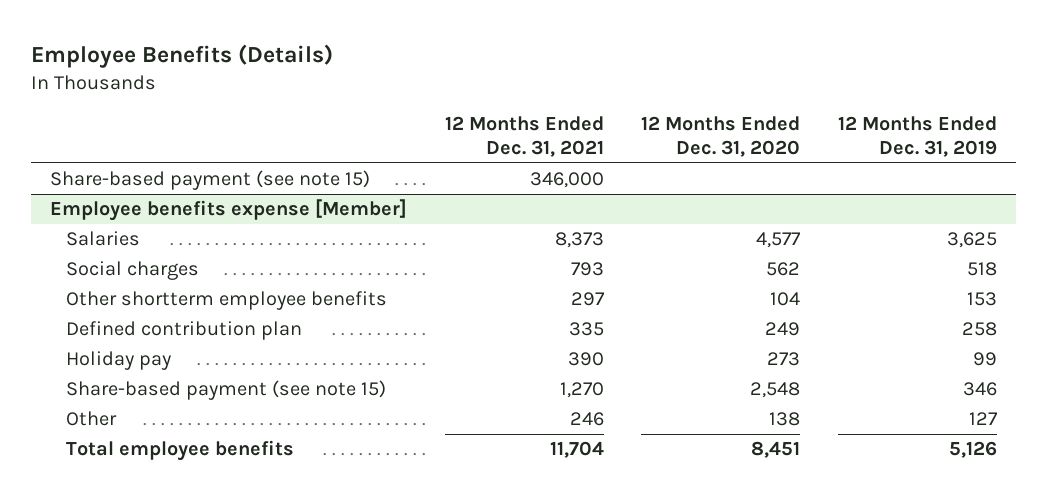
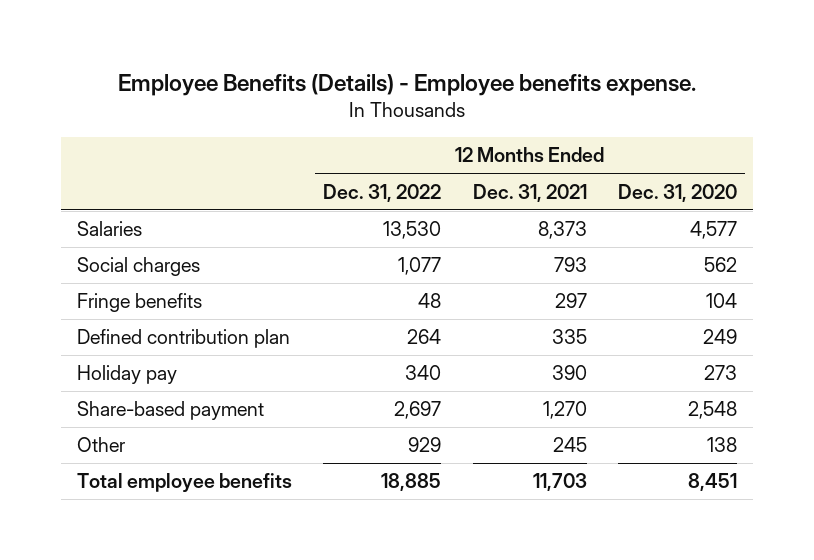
- Employee Benefits (Details)
+ Employee Benefits (Details) - Employee benefits expense.
- | 12 Months Ended Dec. 31, 2021 | 12 Months Ended Dec. 31, 2020 | 12 Months Ended Dec. 31, 2019
+ | 12 Months Ended Dec. 31, 2022 | 12 Months Ended Dec. 31, 2021 | 12 Months Ended Dec. 31, 2020
- Share-based payment (see note 15) | 346,000 | |
- Employee benefits expense [Member]
- Other shortterm employee benefits | 297 | 104 | 153
+ Fringe benefits | 48 | 297 | 104
- Share-based payment (see note 15) | 1,270 | 2,548 | 346
- Other | 246 | 138 | 127
- Total employee benefits | 11,704 | 8,451 | 5,126
+ Share-based payment | 2,697 | 1,270 | 2,548
+ Other | 929 | 245 | 138
+ Total employee benefits | 18,885 | 11,703 | 8,451

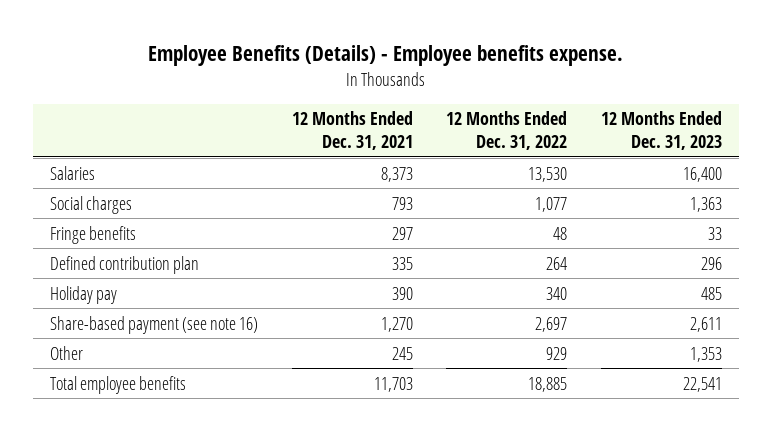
- | 12 Months Ended Dec. 31, 2022 | 12 Months Ended Dec. 31, 2021 | 12 Months Ended Dec. 31, 2020
+ | 12 Months Ended Dec. 31, 2021 | 12 Months Ended Dec. 31, 2022 | 12 Months Ended Dec. 31, 2023
- Share-based payment | 2,697 | 1,270 | 2,548
+ Share-based payment (see note 16) | 1,270 | 2,697 | 2,611

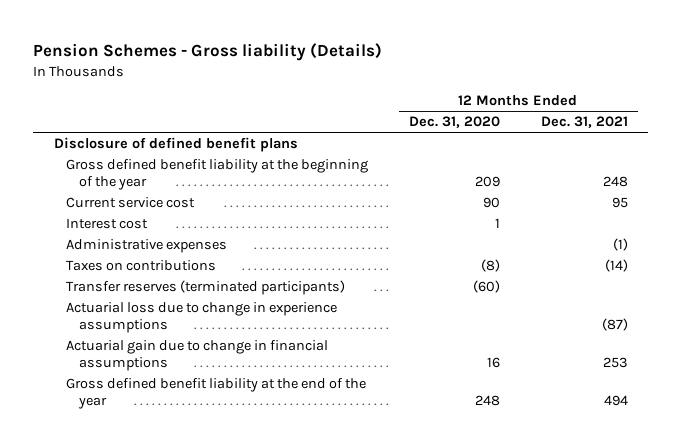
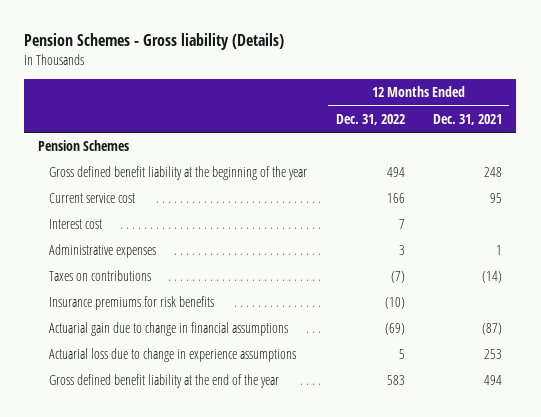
- | 12 Months Ended Dec. 31, 2020 | 12 Months Ended Dec. 31, 2021
+ | 12 Months Ended Dec. 31, 2022 | 12 Months Ended Dec. 31, 2021
- Disclosure of defined benefit plans
+ Pension Schemes
- Administrative expenses | | (1)
+ Administrative expenses | 3 | 1
- Transfer reserves (terminated participants) | (60) |
- Actuarial loss due to change in experience assumptions | | (87)
- Actuarial gain due to change in financial assumptions | 16 | 253
+ Insurance premiums for risk benefits | (10) |
+ Actuarial gain due to change in financial assumptions | (69) | (87)
+ Actuarial loss due to change in experience assumptions | 5 | 253

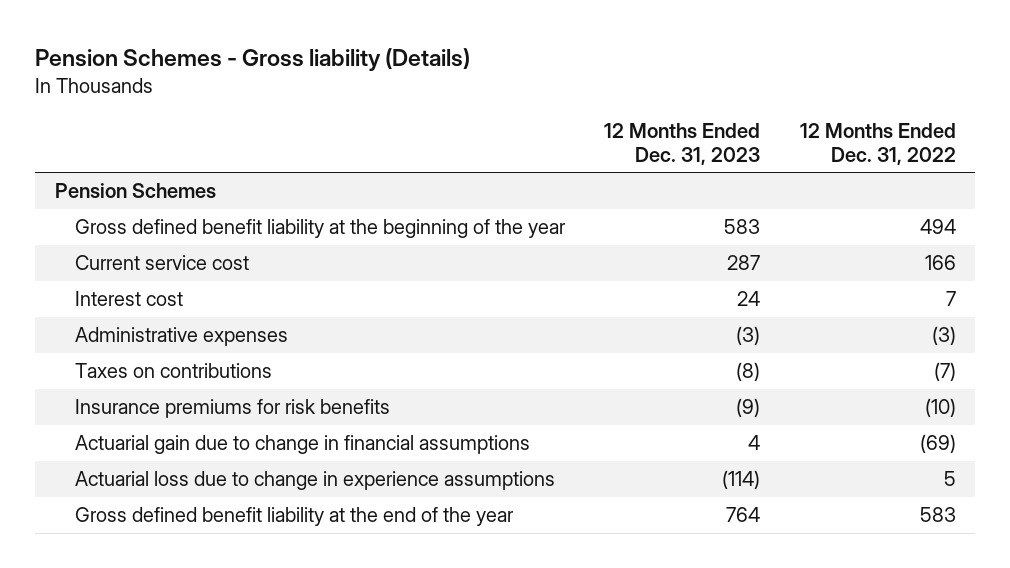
- | 12 Months Ended Dec. 31, 2022 | 12 Months Ended Dec. 31, 2021
+ | 12 Months Ended Dec. 31, 2023 | 12 Months Ended Dec. 31, 2022
- Administrative expenses | 3 | 1
+ Administrative expenses | (3) | (3)

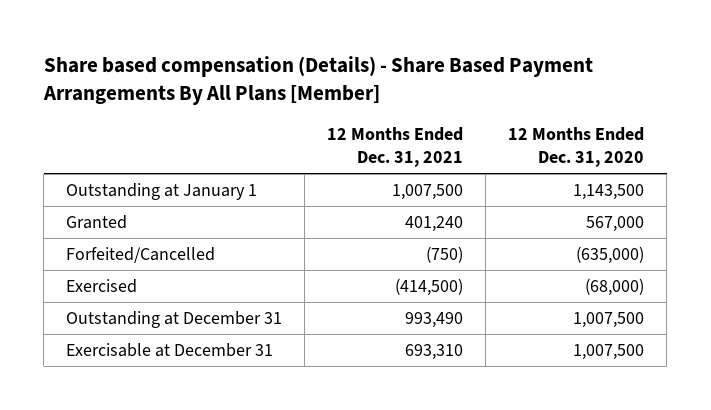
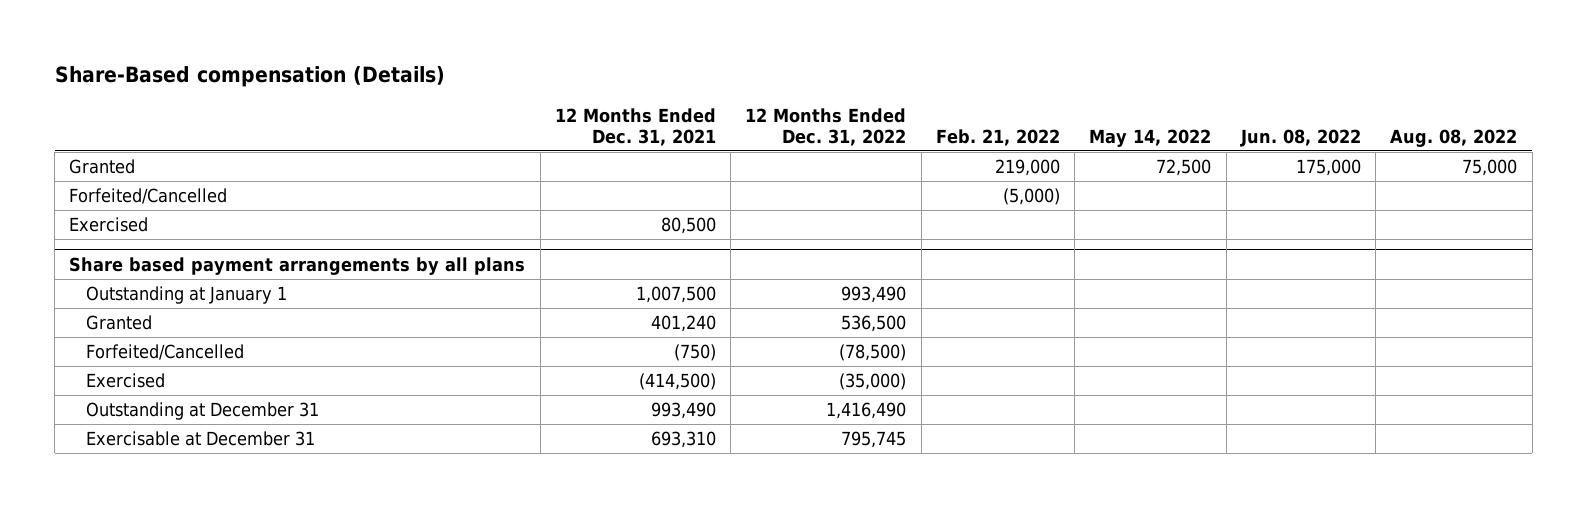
- Share based compensation (Details) - Share Based Payment Arrangements By All Plans [Member]
+ Share-Based compensation (Details)
- | 12 Months Ended Dec. 31, 2021 | 12 Months Ended Dec. 31, 2020
+ | 12 Months Ended Dec. 31, 2021 | 12 Months Ended Dec. 31, 2022 | Feb. 21, 2022 | May 14, 2022 | Jun. 08, 2022 | Aug. 08, 2022
+ Granted | | | 219,000 | 72,500 | 175,000 | 75,000
+ Forfeited/Cancelled | | | (5,000) | | |
+ Exercised | 80,500 | | | | |
+ Share based payment arrangements by all plans

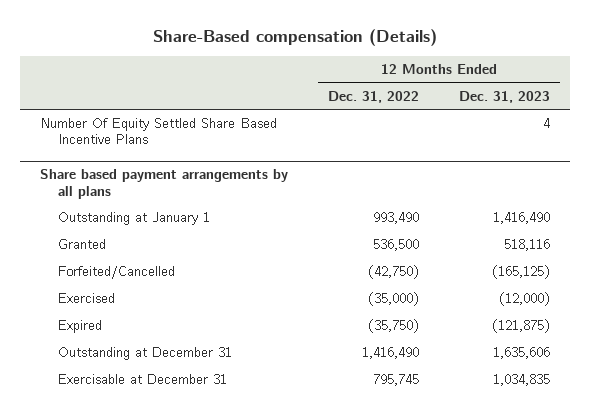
- | 12 Months Ended Dec. 31, 2021 | 12 Months Ended Dec. 31, 2022 | Feb. 21, 2022 | May 14, 2022 | Jun. 08, 2022 | Aug. 08, 2022
+ | 12 Months Ended Dec. 31, 2022 | 12 Months Ended Dec. 31, 2023
- Granted | | | 219,000 | 72,500 | 175,000 | 75,000
- Forfeited/Cancelled | | | (5,000) | | |
- Exercised | 80,500 | | | | |
+ Number Of Equity Settled Share Based Incentive Plans | | 4
@ Share based payment arrangements by all plans
- Forfeited/Cancelled | (750) | (78,500) | | | |
+ Forfeited/Cancelled | (42,750) | (165,125)
+ Expired | (35,750) | (121,875)

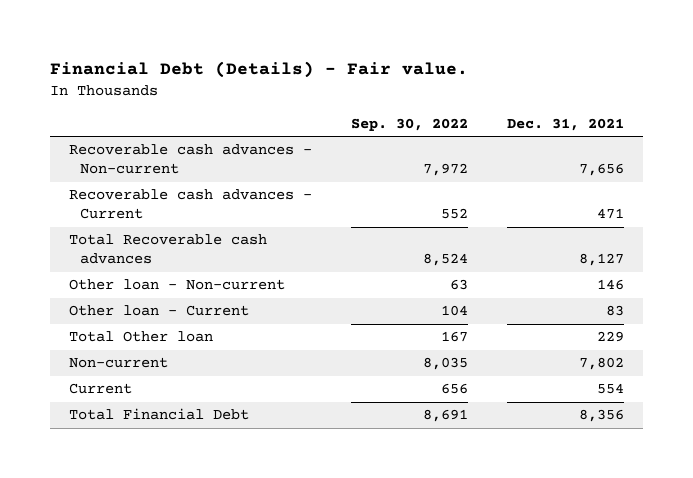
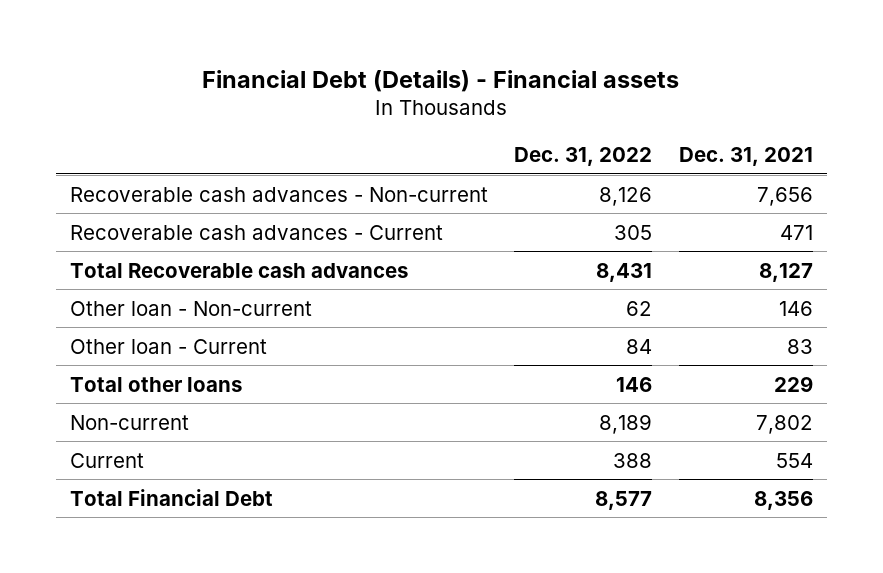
- Financial Debt (Details) - Fair value.
+ Financial Debt (Details) - Financial assets
- | Sep. 30, 2022 | Dec. 31, 2021
+ | Dec. 31, 2022 | Dec. 31, 2021
- Total Other loan | 167 | 229
+ Total other loans | 146 | 229

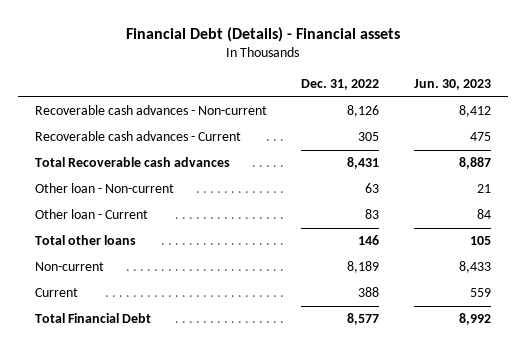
- | Dec. 31, 2022 | Dec. 31, 2021
+ | Dec. 31, 2022 | Jun. 30, 2023
- Other loan - Non-current | 62 | 146
- Other loan - Current | 84 | 83
+ Other loan - Non-current | 63 | 21
+ Other loan - Current | 83 | 84

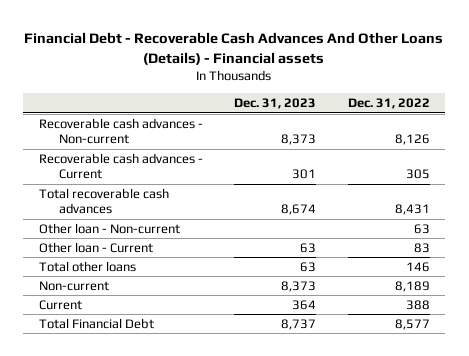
- Financial Debt (Details) - Financial assets
+ Financial Debt - Recoverable Cash Advances And Other Loans (Details) - Financial assets
- | Dec. 31, 2022 | Jun. 30, 2023
+ | Dec. 31, 2023 | Dec. 31, 2022
- Total Recoverable cash advances | 8,431 | 8,887
+ Total recoverable cash advances | 8,674 | 8,431

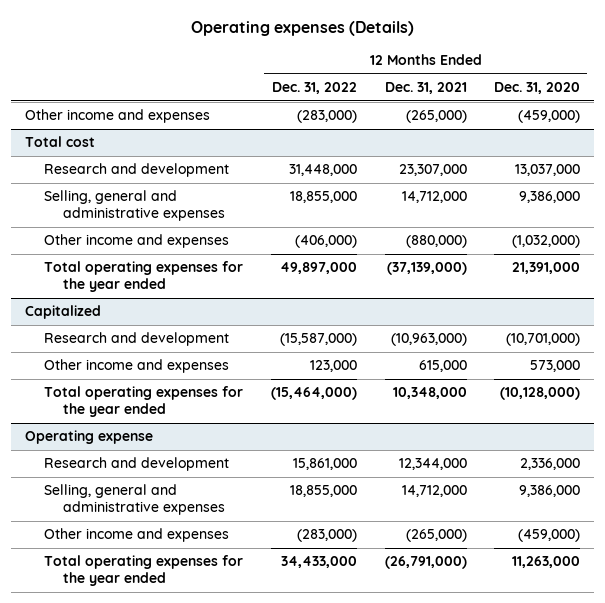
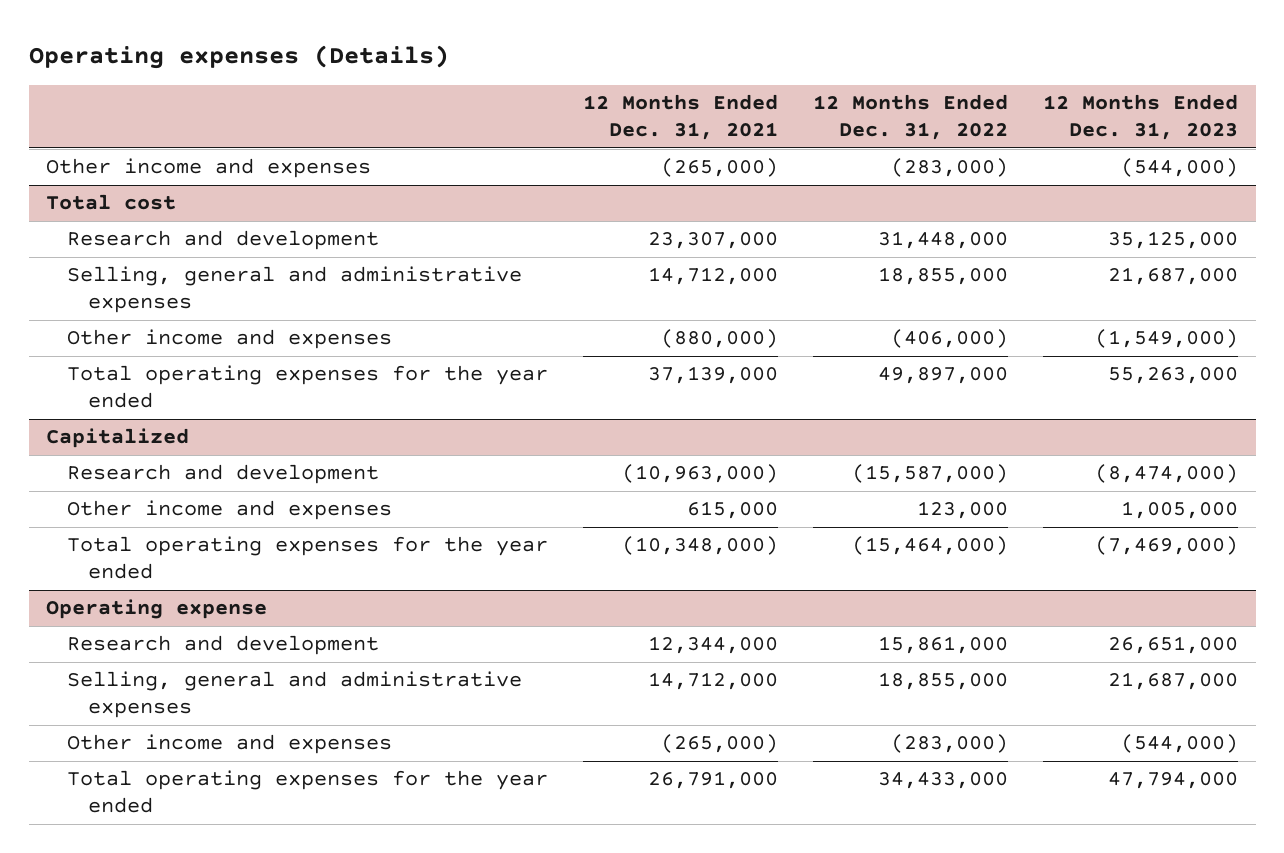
- | 12 Months Ended Dec. 31, 2022 | 12 Months Ended Dec. 31, 2021 | 12 Months Ended Dec. 31, 2020
+ | 12 Months Ended Dec. 31, 2021 | 12 Months Ended Dec. 31, 2022 | 12 Months Ended Dec. 31, 2023
@ Total cost
- Total operating expenses for the year ended | 49,897,000 | (37,139,000) | 21,391,000
+ Total operating expenses for the year ended | 37,139,000 | 49,897,000 | 55,263,000
@ Capitalized
- Total operating expenses for the year ended | (15,464,000) | 10,348,000 | (10,128,000)
+ Total operating expenses for the year ended | (10,348,000) | (15,464,000) | (7,469,000)
@ Operating expense
- Total operating expenses for the year ended | 34,433,000 | (26,791,000) | 11,263,000
+ Total operating expenses for the year ended | 26,791,000 | 34,433,000 | 47,794,000

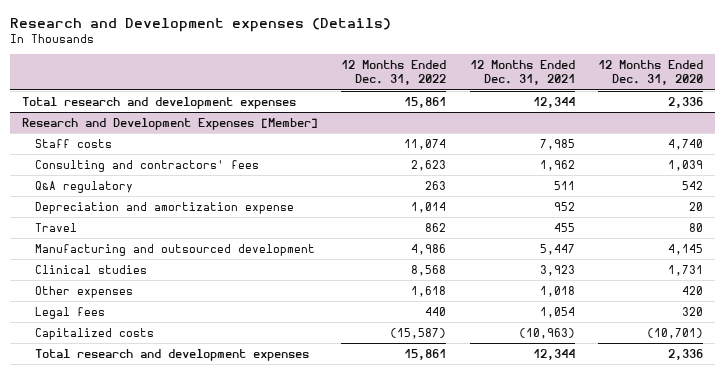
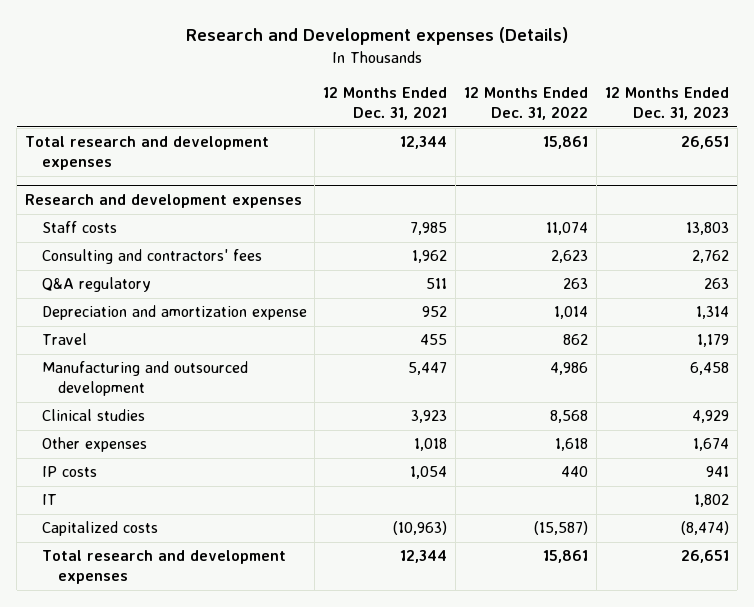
- | 12 Months Ended Dec. 31, 2022 | 12 Months Ended Dec. 31, 2021 | 12 Months Ended Dec. 31, 2020
+ | 12 Months Ended Dec. 31, 2021 | 12 Months Ended Dec. 31, 2022 | 12 Months Ended Dec. 31, 2023
- Research and Development Expenses [Member]
+ Research and development expenses
- Legal fees | 440 | 1,054 | 320
+ IP costs | 1,054 | 440 | 941
+ IT | | | 1,802

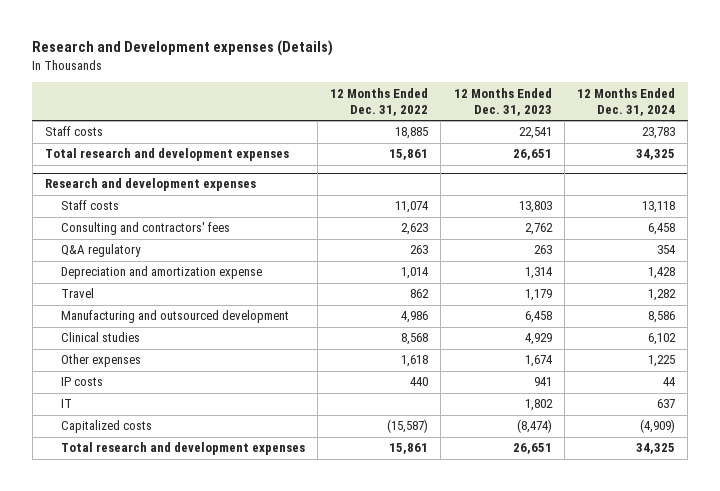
- | 12 Months Ended Dec. 31, 2021 | 12 Months Ended Dec. 31, 2022 | 12 Months Ended Dec. 31, 2023
+ | 12 Months Ended Dec. 31, 2022 | 12 Months Ended Dec. 31, 2023 | 12 Months Ended Dec. 31, 2024
+ Staff costs | 18,885 | 22,541 | 23,783

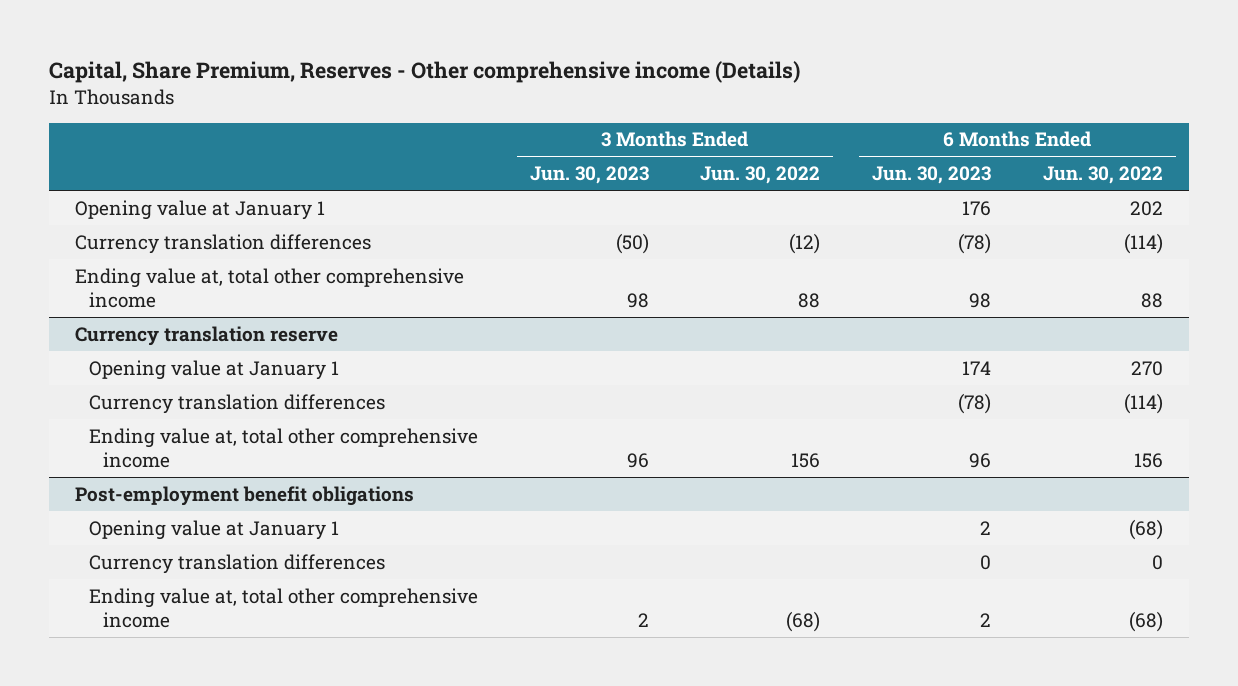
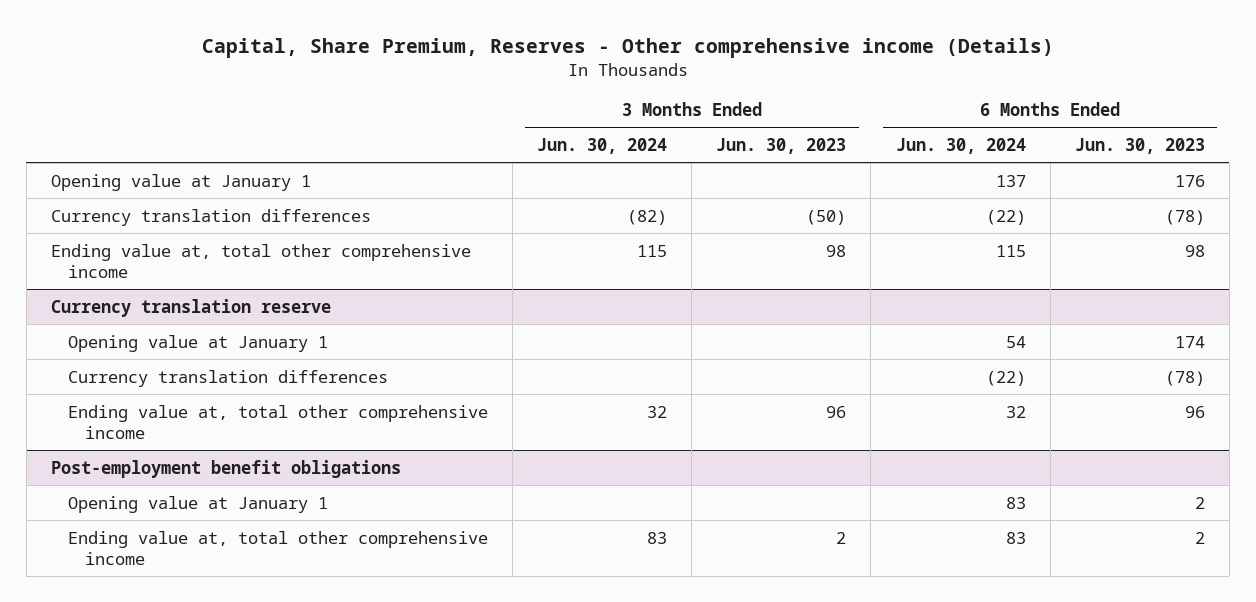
- | 3 Months Ended Jun. 30, 2023 | 3 Months Ended Jun. 30, 2022 | 6 Months Ended Jun. 30, 2023 | 6 Months Ended Jun. 30, 2022
+ | 3 Months Ended Jun. 30, 2024 | 3 Months Ended Jun. 30, 2023 | 6 Months Ended Jun. 30, 2024 | 6 Months Ended Jun. 30, 2023
@ Post-employment benefit obligations
- Currency translation differences | | | 0 | 0

